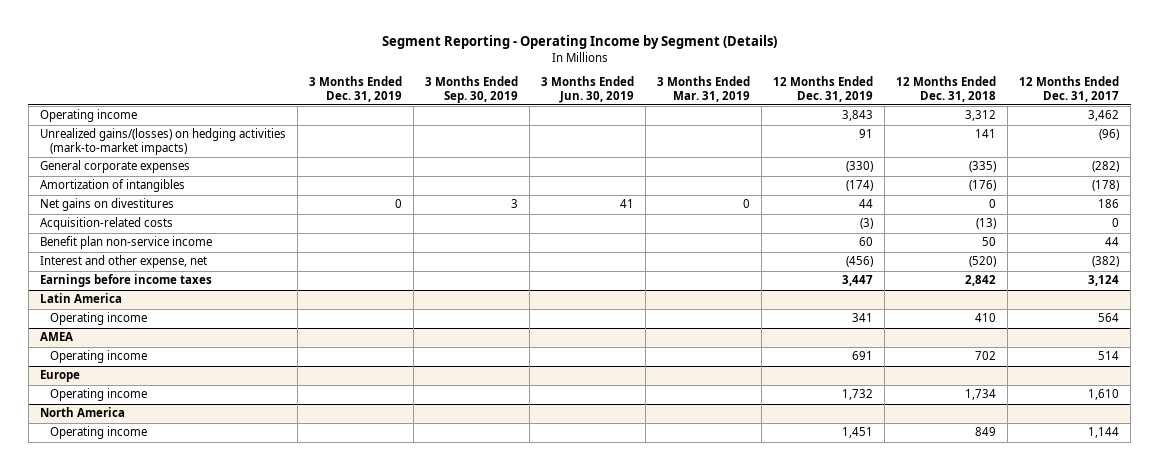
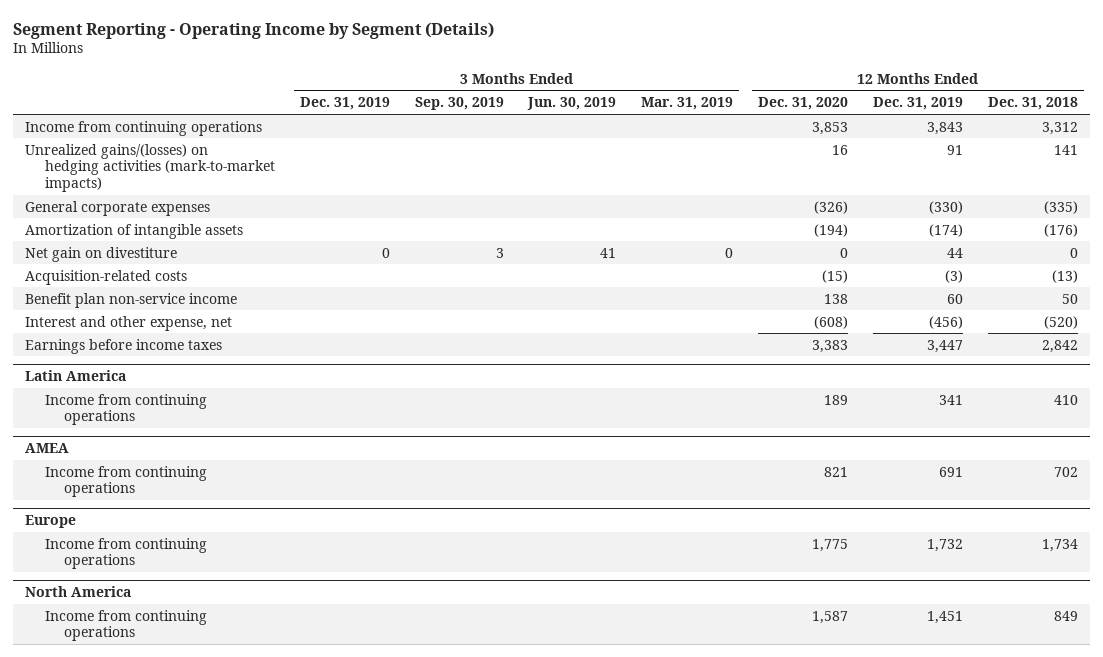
- | 3 Months Ended Dec. 31, 2019 | 3 Months Ended Sep. 30, 2019 | 3 Months Ended Jun. 30, 2019 | 3 Months Ended Mar. 31, 2019 | 12 Months Ended Dec. 31, 2019 | 12 Months Ended Dec. 31, 2018 | 12 Months Ended Dec. 31, 2017
+ | 3 Months Ended Dec. 31, 2019 | 3 Months Ended Sep. 30, 2019 | 3 Months Ended Jun. 30, 2019 | 3 Months Ended Mar. 31, 2019 | 12 Months Ended Dec. 31, 2020 | 12 Months Ended Dec. 31, 2019 | 12 Months Ended Dec. 31, 2018
- Operating income | | | | | 3,843 | 3,312 | 3,462
+ Income from continuing operations | | | | | 3,853 | 3,843 | 3,312
- Amortization of intangibles | | | | | (174) | (176) | (178)
- Net gains on divestitures | 0 | 3 | 41 | 0 | 44 | 0 | 186
+ Amortization of intangible assets | | | | | (194) | (174) | (176)
+ Net gain on divestiture | 0 | 3 | 41 | 0 | 0 | 44 | 0
@ Latin America
- Operating income | | | | | 341 | 410 | 564
+ Income from continuing operations | | | | | 189 | 341 | 410
@ AMEA
- Operating income | | | | | 691 | 702 | 514
+ Income from continuing operations | | | | | 821 | 691 | 702
@ Europe
- Operating income | | | | | 1,732 | 1,734 | 1,610
+ Income from continuing operations | | | | | 1,775 | 1,732 | 1,734
@ North America
- Operating income | | | | | 1,451 | 849 | 1,144
+ Income from continuing operations | | | | | 1,587 | 1,451 | 849

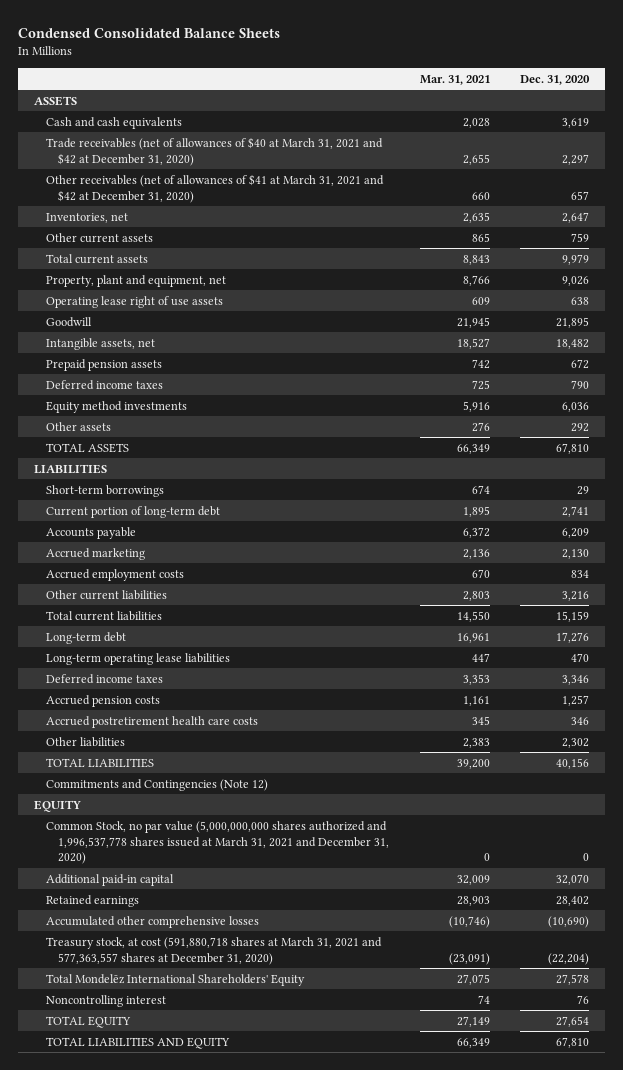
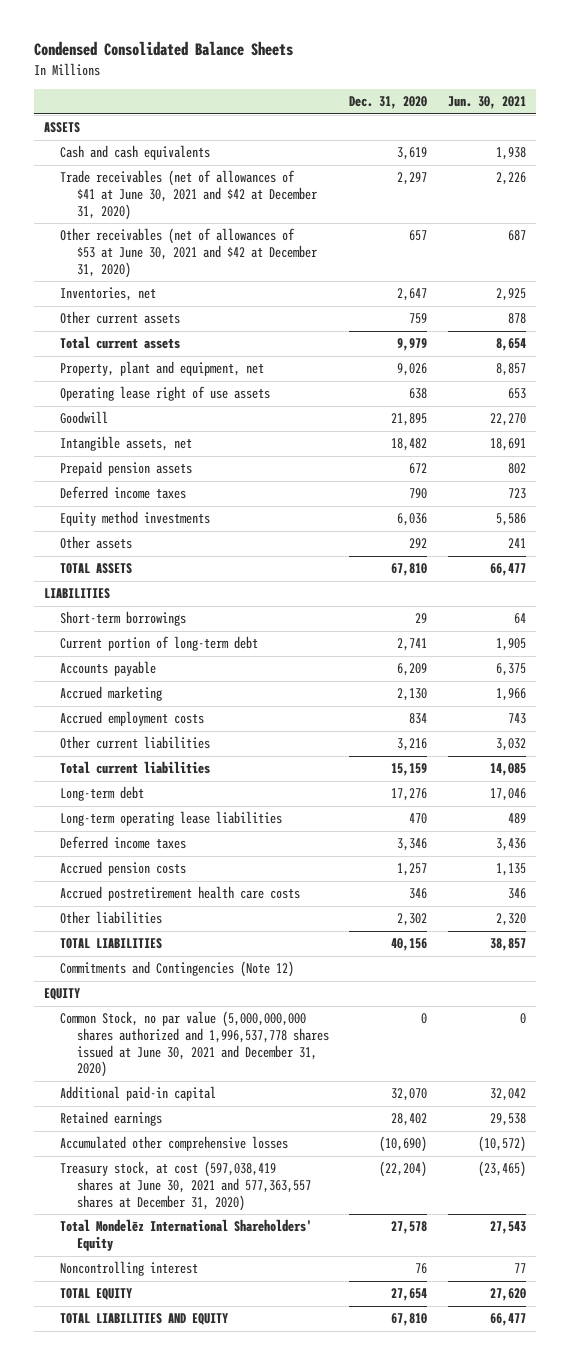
- | Mar. 31, 2021 | Dec. 31, 2020
+ | Dec. 31, 2020 | Jun. 30, 2021
- Trade receivables (net of allowances of $40 at March 31, 2021 and $42 at December 31, 2020) | 2,655 | 2,297
- Other receivables (net of allowances of $41 at March 31, 2021 and $42 at December 31, 2020) | 660 | 657
+ Trade receivables (net of allowances of $41 at June 30, 2021 and $42 at December 31, 2020) | 2,297 | 2,226
+ Other receivables (net of allowances of $53 at June 30, 2021 and $42 at December 31, 2020) | 657 | 687
- Common Stock, no par value (5,000,000,000 shares authorized and 1,996,537,778 shares issued at March 31, 2021 and December 31, 2020) | 0 | 0
+ Common Stock, no par value (5,000,000,000 shares authorized and 1,996,537,778 shares issued at June 30, 2021 and December 31, 2020) | 0 | 0
- Treasury stock, at cost (591,880,718 shares at March 31, 2021 and 577,363,557 shares at December 31, 2020) | (23,091) | (22,204)
+ Treasury stock, at cost (597,038,419 shares at June 30, 2021 and 577,363,557 shares at December 31, 2020) | (22,204) | (23,465)

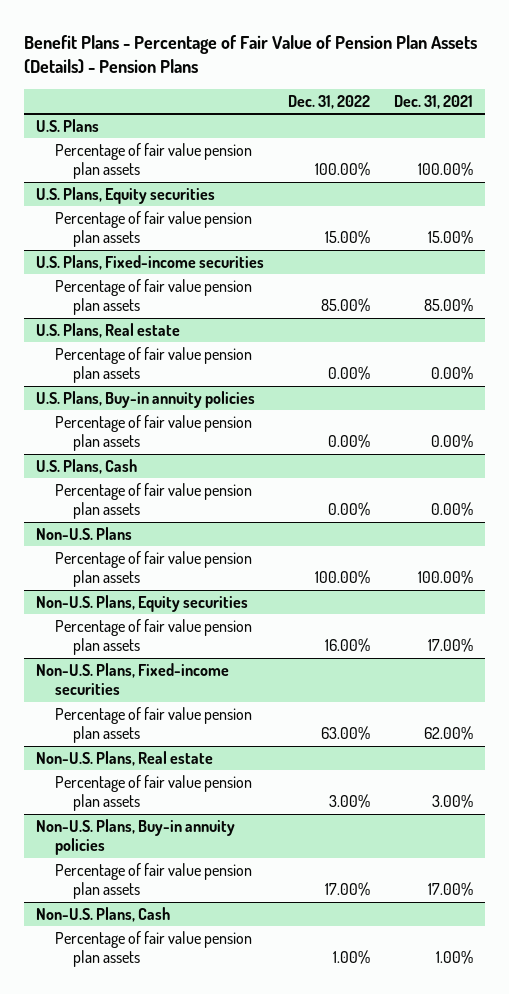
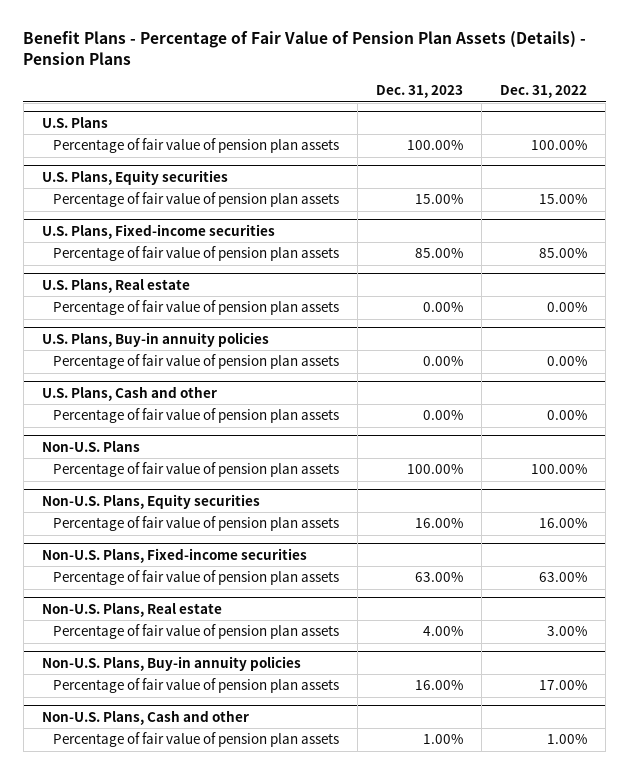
- | Dec. 31, 2022 | Dec. 31, 2021
+ | Dec. 31, 2023 | Dec. 31, 2022
@ U.S. Plans
- Percentage of fair value pension plan assets | 100.00% | 100.00%
+ Percentage of fair value of pension plan assets | 100.00% | 100.00%
@ U.S. Plans, Equity securities
- Percentage of fair value pension plan assets | 15.00% | 15.00%
+ Percentage of fair value of pension plan assets | 15.00% | 15.00%
@ U.S. Plans, Fixed-income securities
- Percentage of fair value pension plan assets | 85.00% | 85.00%
+ Percentage of fair value of pension plan assets | 85.00% | 85.00%
@ U.S. Plans, Real estate
- Percentage of fair value pension plan assets | 0.00% | 0.00%
+ Percentage of fair value of pension plan assets | 0.00% | 0.00%
@ U.S. Plans, Buy-in annuity policies
- Percentage of fair value pension plan assets | 0.00% | 0.00%
- U.S. Plans, Cash
- Percentage of fair value pension plan assets | 0.00% | 0.00%
@ U.S. Plans, Buy-in annuity policies
+ Percentage of fair value of pension plan assets | 0.00% | 0.00%
+ U.S. Plans, Cash and other
+ Percentage of fair value of pension plan assets | 0.00% | 0.00%
@ Non-U.S. Plans
- Percentage of fair value pension plan assets | 100.00% | 100.00%
+ Percentage of fair value of pension plan assets | 100.00% | 100.00%
@ Non-U.S. Plans, Equity securities
- Percentage of fair value pension plan assets | 16.00% | 17.00%
+ Percentage of fair value of pension plan assets | 16.00% | 16.00%
@ Non-U.S. Plans, Fixed-income securities
- Percentage of fair value pension plan assets | 63.00% | 62.00%
+ Percentage of fair value of pension plan assets | 63.00% | 63.00%
@ Non-U.S. Plans, Real estate
- Percentage of fair value pension plan assets | 3.00% | 3.00%
+ Percentage of fair value of pension plan assets | 4.00% | 3.00%
@ Non-U.S. Plans, Buy-in annuity policies
- Percentage of fair value pension plan assets | 17.00% | 17.00%
- Non-U.S. Plans, Cash
- Percentage of fair value pension plan assets | 1.00% | 1.00%
@ Non-U.S. Plans, Buy-in annuity policies
+ Percentage of fair value of pension plan assets | 16.00% | 17.00%
+ Non-U.S. Plans, Cash and other
+ Percentage of fair value of pension plan assets | 1.00% | 1.00%

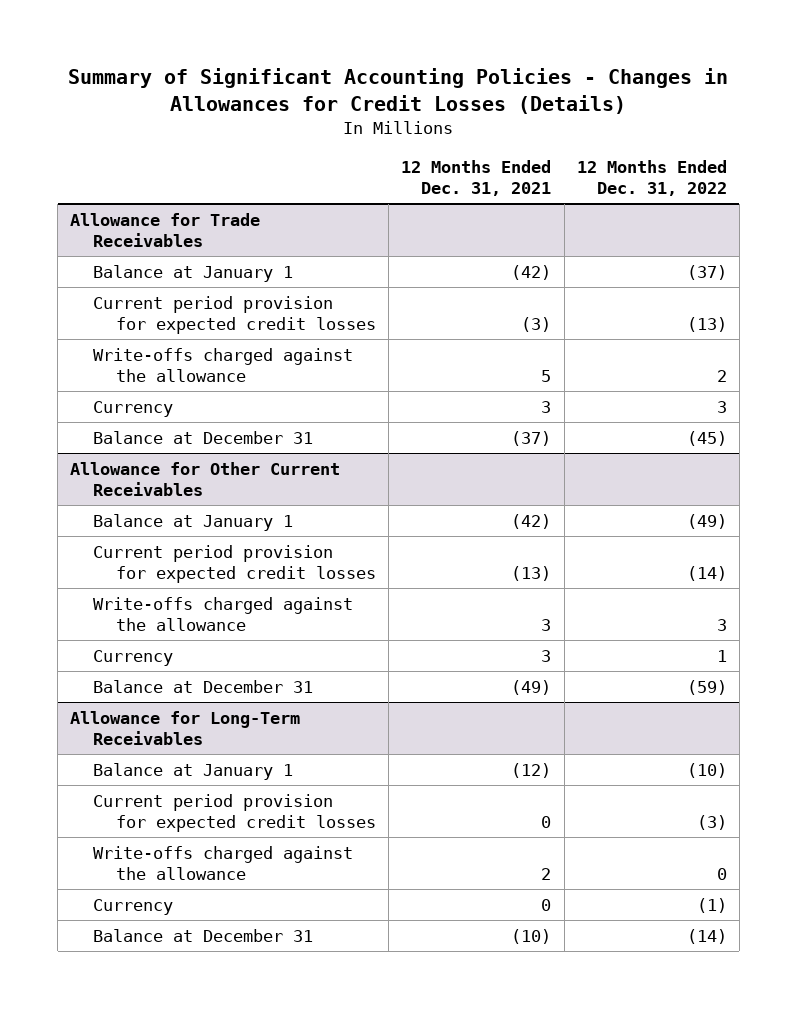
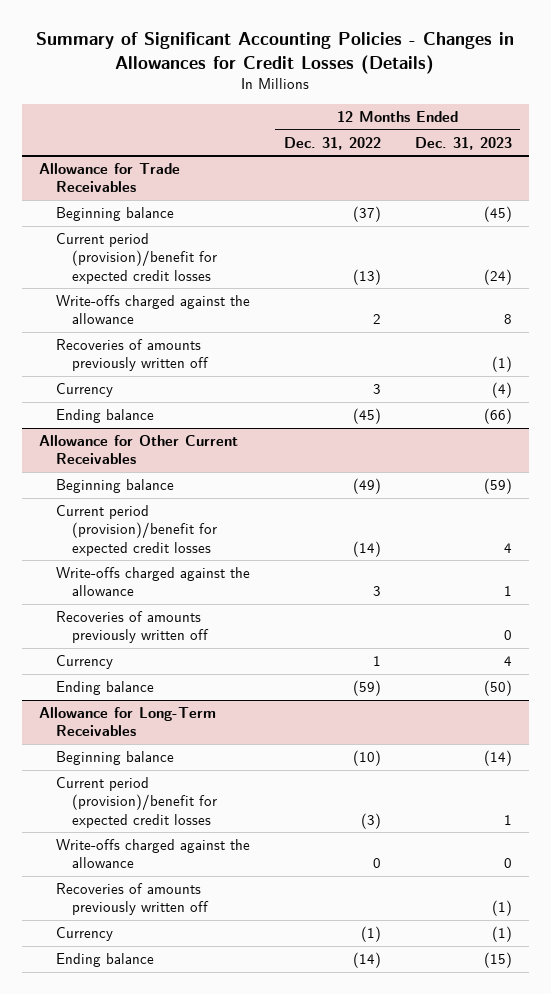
- | 12 Months Ended Dec. 31, 2021 | 12 Months Ended Dec. 31, 2022
+ | 12 Months Ended Dec. 31, 2022 | 12 Months Ended Dec. 31, 2023
@ Allowance for Trade Receivables
- Balance at January 1 | (42) | (37)
- Current period provision for expected credit losses | (3) | (13)
+ Beginning balance | (37) | (45)
+ Current period (provision)/benefit for expected credit losses | (13) | (24)
+ Recoveries of amounts previously written off | | (1)
- Balance at December 31 | (37) | (45)
+ Ending balance | (45) | (66)
@ Allowance for Other Current Receivables
- Balance at January 1 | (42) | (49)
- Current period provision for expected credit losses | (13) | (14)
+ Beginning balance | (49) | (59)
+ Current period (provision)/benefit for expected credit losses | (14) | 4
+ Recoveries of amounts previously written off | | 0
- Balance at December 31 | (49) | (59)
+ Ending balance | (59) | (50)
@ Allowance for Long-Term Receivables
- Balance at January 1 | (12) | (10)
- Current period provision for expected credit losses | 0 | (3)
+ Beginning balance | (10) | (14)
+ Current period (provision)/benefit for expected credit losses | (3) | 1
+ Recoveries of amounts previously written off | | (1)
- Balance at December 31 | (10) | (14)
+ Ending balance | (14) | (15)

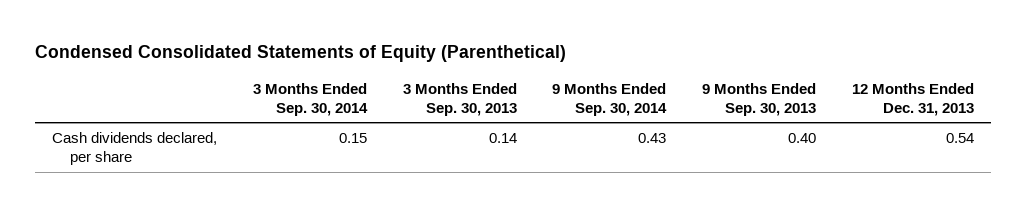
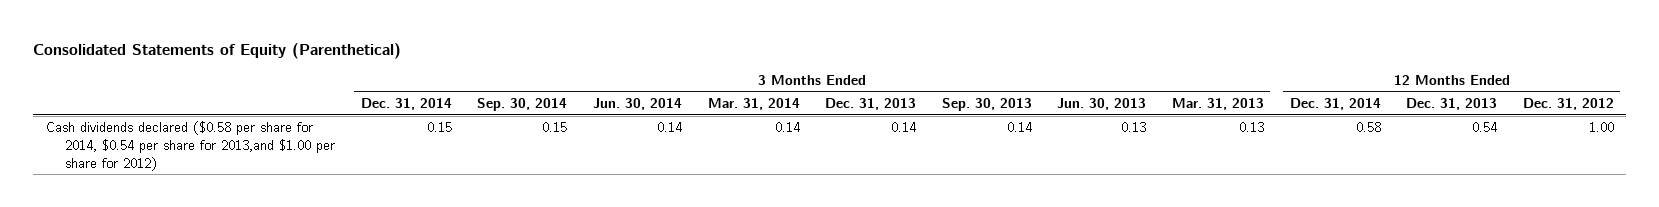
- Condensed Consolidated Statements of Equity (Parenthetical)
+ Consolidated Statements of Equity (Parenthetical)
- | 3 Months Ended Sep. 30, 2014 | 3 Months Ended Sep. 30, 2013 | 9 Months Ended Sep. 30, 2014 | 9 Months Ended Sep. 30, 2013 | 12 Months Ended Dec. 31, 2013
+ | 3 Months Ended Dec. 31, 2014 | 3 Months Ended Sep. 30, 2014 | 3 Months Ended Jun. 30, 2014 | 3 Months Ended Mar. 31, 2014 | 3 Months Ended Dec. 31, 2013 | 3 Months Ended Sep. 30, 2013 | 3 Months Ended Jun. 30, 2013 | 3 Months Ended Mar. 31, 2013 | 12 Months Ended Dec. 31, 2014 | 12 Months Ended Dec. 31, 2013 | 12 Months Ended Dec. 31, 2012
- Cash dividends declared, per share | 0.15 | 0.14 | 0.43 | 0.40 | 0.54
+ Cash dividends declared ($0.58 per share for 2014, $0.54 per share for 2013,and $1.00 per share for 2012) | 0.15 | 0.15 | 0.14 | 0.14 | 0.14 | 0.14 | 0.13 | 0.13 | 0.58 | 0.54 | 1.00

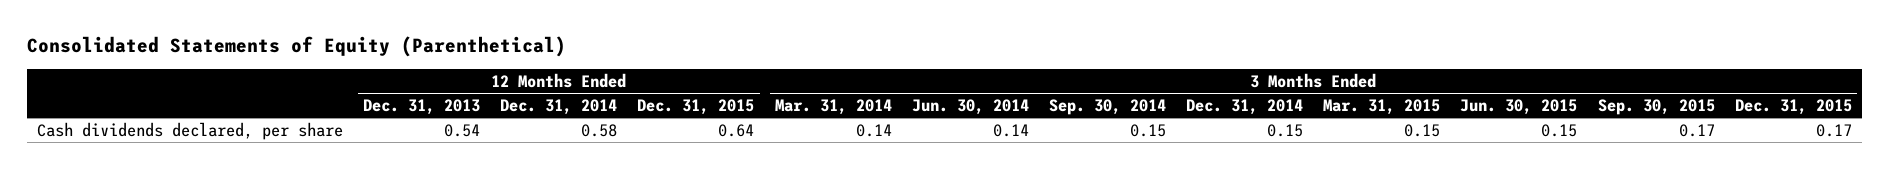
- | 3 Months Ended Dec. 31, 2014 | 3 Months Ended Sep. 30, 2014 | 3 Months Ended Jun. 30, 2014 | 3 Months Ended Mar. 31, 2014 | 3 Months Ended Dec. 31, 2013 | 3 Months Ended Sep. 30, 2013 | 3 Months Ended Jun. 30, 2013 | 3 Months Ended Mar. 31, 2013 | 12 Months Ended Dec. 31, 2014 | 12 Months Ended Dec. 31, 2013 | 12 Months Ended Dec. 31, 2012
+ | 12 Months Ended Dec. 31, 2013 | 12 Months Ended Dec. 31, 2014 | 12 Months Ended Dec. 31, 2015 | 3 Months Ended Mar. 31, 2014 | 3 Months Ended Jun. 30, 2014 | 3 Months Ended Sep. 30, 2014 | 3 Months Ended Dec. 31, 2014 | 3 Months Ended Mar. 31, 2015 | 3 Months Ended Jun. 30, 2015 | 3 Months Ended Sep. 30, 2015 | 3 Months Ended Dec. 31, 2015
- Cash dividends declared ($0.58 per share for 2014, $0.54 per share for 2013,and $1.00 per share for 2012) | 0.15 | 0.15 | 0.14 | 0.14 | 0.14 | 0.14 | 0.13 | 0.13 | 0.58 | 0.54 | 1.00
+ Cash dividends declared, per share | 0.54 | 0.58 | 0.64 | 0.14 | 0.14 | 0.15 | 0.15 | 0.15 | 0.15 | 0.17 | 0.17

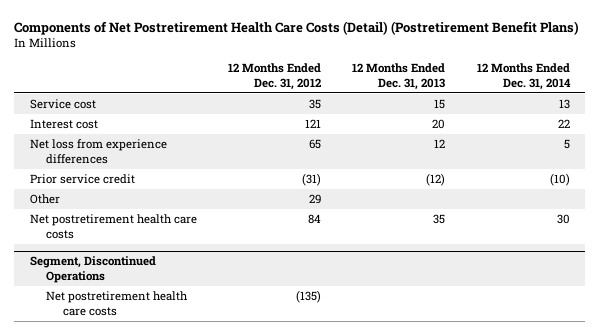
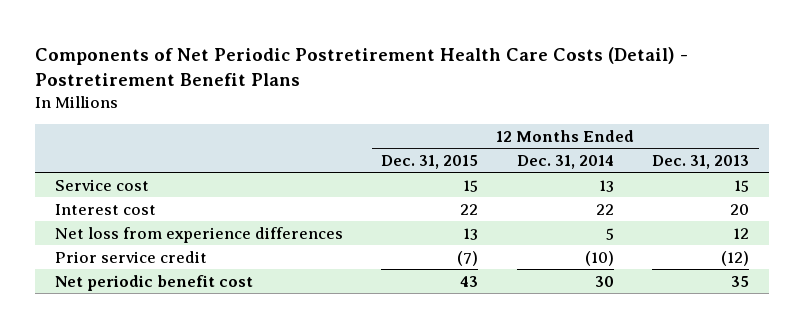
- Components of Net Postretirement Health Care Costs (Detail) (Postretirement Benefit Plans)
+ Components of Net Periodic Postretirement Health Care Costs (Detail) - Postretirement Benefit Plans
- | 12 Months Ended Dec. 31, 2012 | 12 Months Ended Dec. 31, 2013 | 12 Months Ended Dec. 31, 2014
+ | 12 Months Ended Dec. 31, 2015 | 12 Months Ended Dec. 31, 2014 | 12 Months Ended Dec. 31, 2013
- Other | 29 | |
- Net postretirement health care costs | 84 | 35 | 30
- Segment, Discontinued Operations
- Net postretirement health care costs | (135) | |
+ Net periodic benefit cost | 43 | 30 | 35

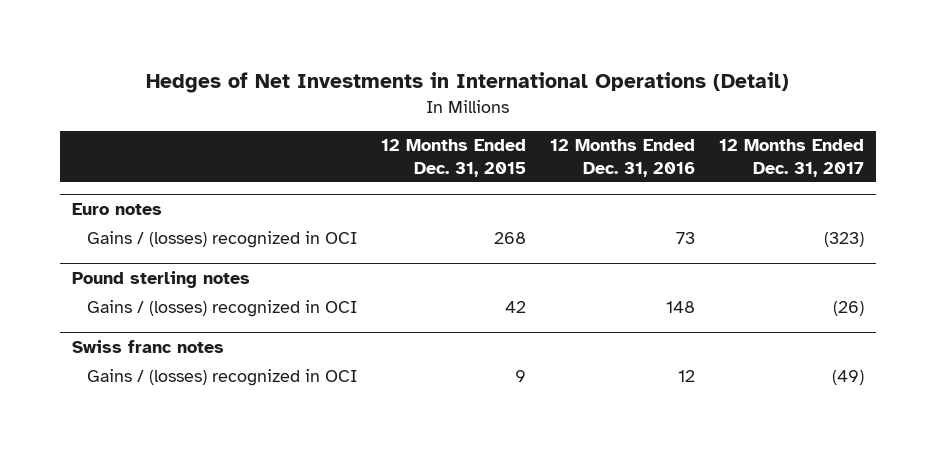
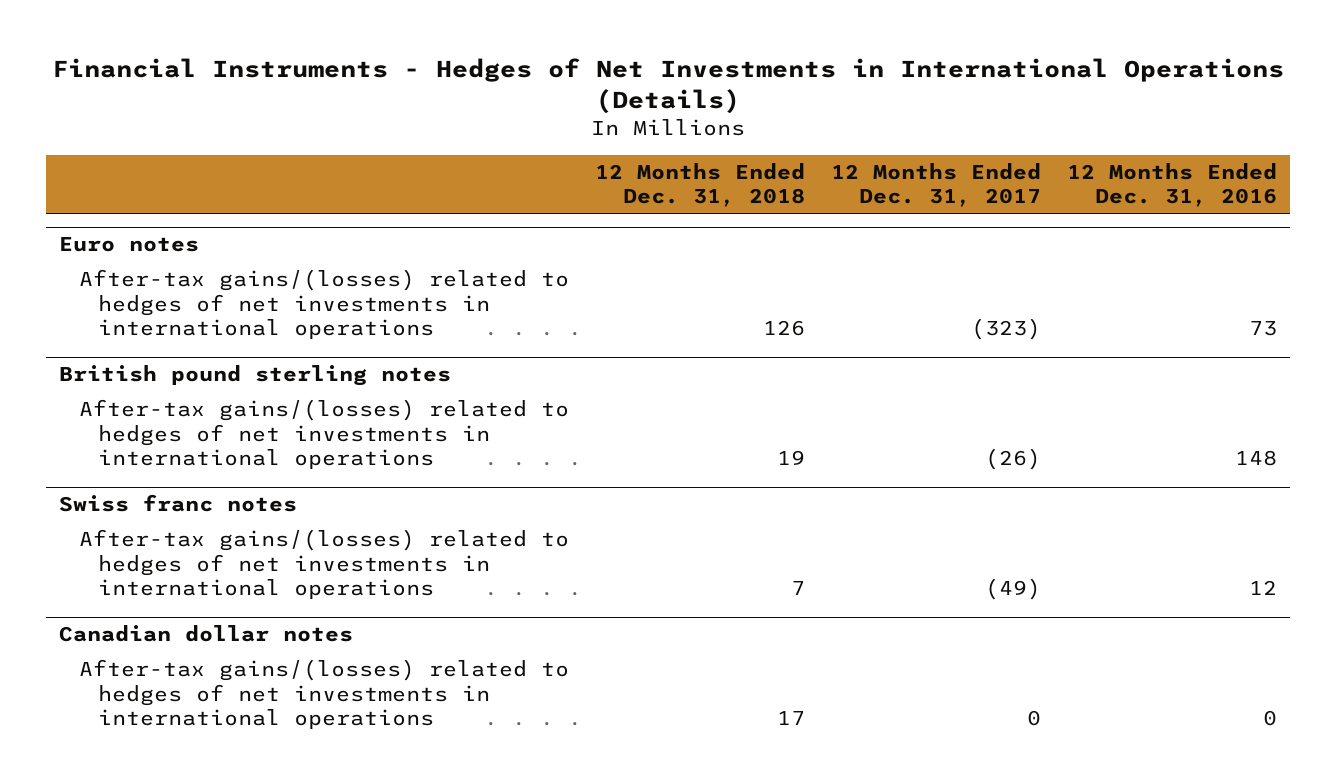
- Hedges of Net Investments in International Operations (Detail)
+ Financial Instruments - Hedges of Net Investments in International Operations (Details)
- | 12 Months Ended Dec. 31, 2015 | 12 Months Ended Dec. 31, 2016 | 12 Months Ended Dec. 31, 2017
+ | 12 Months Ended Dec. 31, 2018 | 12 Months Ended Dec. 31, 2017 | 12 Months Ended Dec. 31, 2016
@ Euro notes
- Gains / (losses) recognized in OCI | 268 | 73 | (323)
- Pound sterling notes
- Gains / (losses) recognized in OCI | 42 | 148 | (26)
@ Euro notes
+ After-tax gains/(losses) related to hedges of net investments in international operations | 126 | (323) | 73
+ British pound sterling notes
+ After-tax gains/(losses) related to hedges of net investments in international operations | 19 | (26) | 148
@ Swiss franc notes
- Gains / (losses) recognized in OCI | 9 | 12 | (49)
+ After-tax gains/(losses) related to hedges of net investments in international operations | 7 | (49) | 12
+ Canadian dollar notes
+ After-tax gains/(losses) related to hedges of net investments in international operations | 17 | 0 | 0

